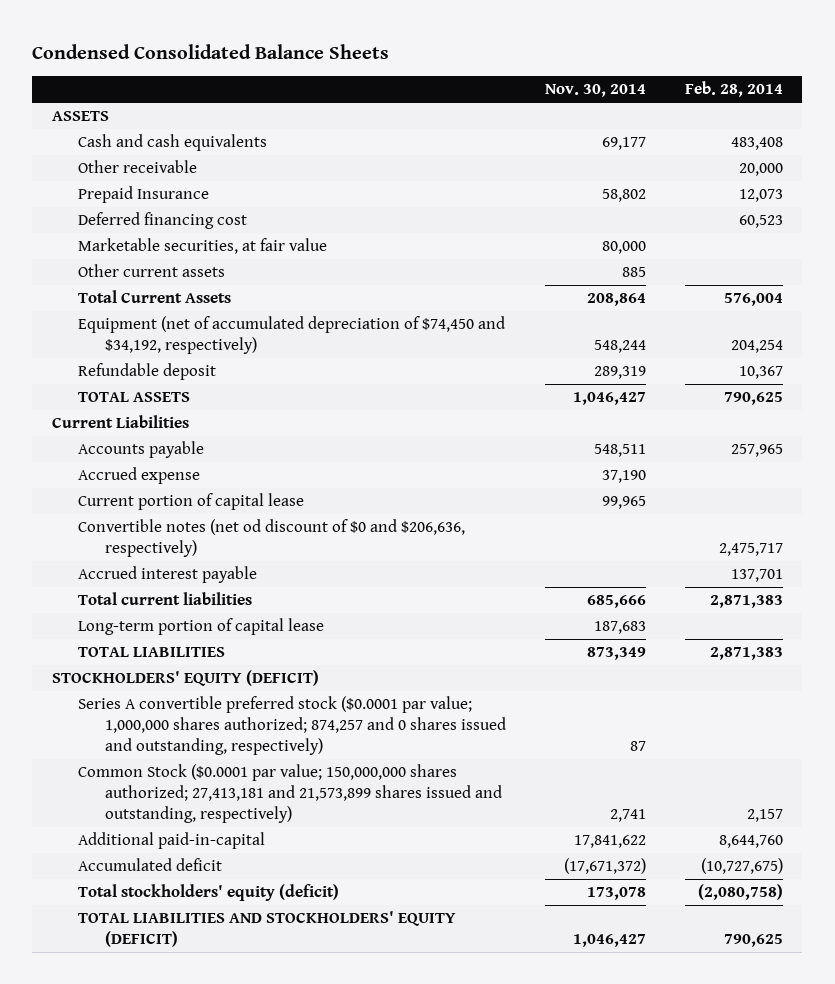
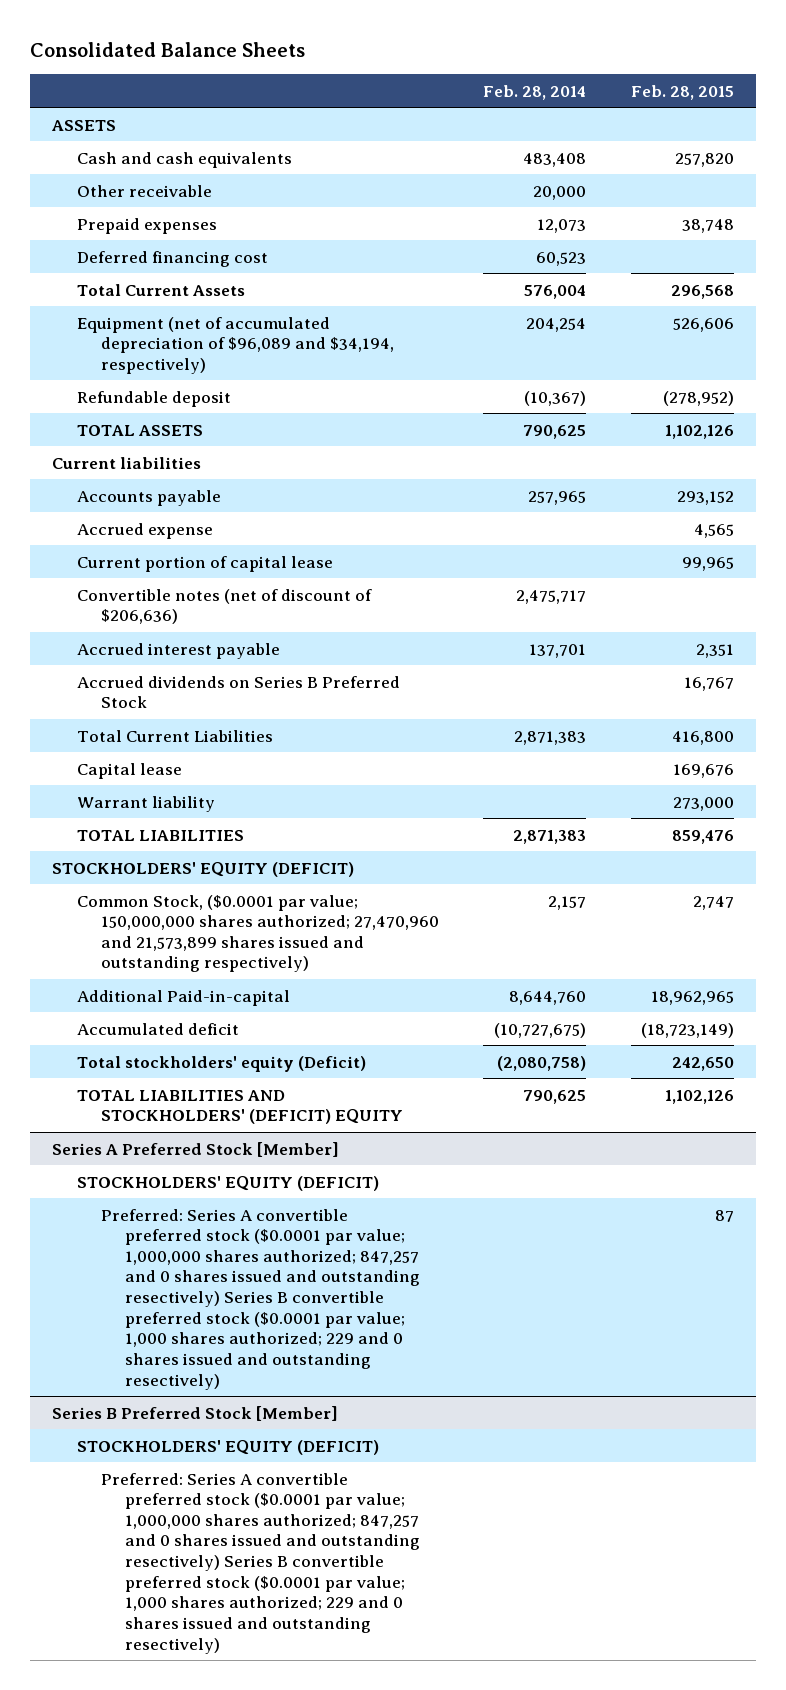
- Condensed Consolidated Balance Sheets
+ Consolidated Balance Sheets
- | Nov. 30, 2014 | Feb. 28, 2014
+ | Feb. 28, 2014 | Feb. 28, 2015
- Prepaid Insurance | 58,802 | 12,073
+ Prepaid expenses | 12,073 | 38,748
- Marketable securities, at fair value | 80,000 |
- Other current assets | 885 |
- Equipment (net of accumulated depreciation of $74,450 and $34,192, respectively) | 548,244 | 204,254
- Refundable deposit | 289,319 | 10,367
+ Equipment (net of accumulated depreciation of $96,089 and $34,194, respectively) | 204,254 | 526,606
+ Refundable deposit | (10,367) | (278,952)
- Current Liabilities
+ Current liabilities
- Convertible notes (net od discount of $0 and $206,636, respectively) | | 2,475,717
+ Convertible notes (net of discount of $206,636) | 2,475,717 |
- Total current liabilities | 685,666 | 2,871,383
- Long-term portion of capital lease | 187,683 |
+ Accrued dividends on Series B Preferred Stock | | 16,767
+ Total Current Liabilities | 2,871,383 | 416,800
+ Capital lease | | 169,676
+ Warrant liability | | 273,000
- Series A convertible preferred stock ($0.0001 par value; 1,000,000 shares authorized; 874,257 and 0 shares issued and outstanding, respectively) | 87 |
- Common Stock ($0.0001 par value; 150,000,000 shares authorized; 27,413,181 and 21,573,899 shares issued and outstanding, respectively) | 2,741 | 2,157
- Additional paid-in-capital | 17,841,622 | 8,644,760
+ Common Stock, ($0.0001 par value; 150,000,000 shares authorized; 27,470,960 and 21,573,899 shares issued and outstanding respectively) | 2,157 | 2,747
+ Additional Paid-in-capital | 8,644,760 | 18,962,965
- Total stockholders' equity (deficit) | 173,078 | (2,080,758)
- TOTAL LIABILITIES AND STOCKHOLDERS' EQUITY (DEFICIT) | 1,046,427 | 790,625
+ Total stockholders' equity (Deficit) | (2,080,758) | 242,650
+ TOTAL LIABILITIES AND STOCKHOLDERS' (DEFICIT) EQUITY | 790,625 | 1,102,126
+ Series A Preferred Stock [Member]
+ STOCKHOLDERS' EQUITY (DEFICIT)
+ Preferred: Series A convertible preferred stock ($0.0001 par value; 1,000,000 shares authorized; 847,257 and 0 shares issued and outstanding resectively) Series B convertible preferred stock ($0.0001 par value; 1,000 shares authorized; 229 and 0 shares issued and outstanding resectively) | | 87
+ Series B Preferred Stock [Member]
+ STOCKHOLDERS' EQUITY (DEFICIT)
+ Preferred: Series A convertible preferred stock ($0.0001 par value; 1,000,000 shares authorized; 847,257 and 0 shares issued and outstanding resectively) Series B convertible preferred stock ($0.0001 par value; 1,000 shares authorized; 229 and 0 shares issued and outstanding resectively)

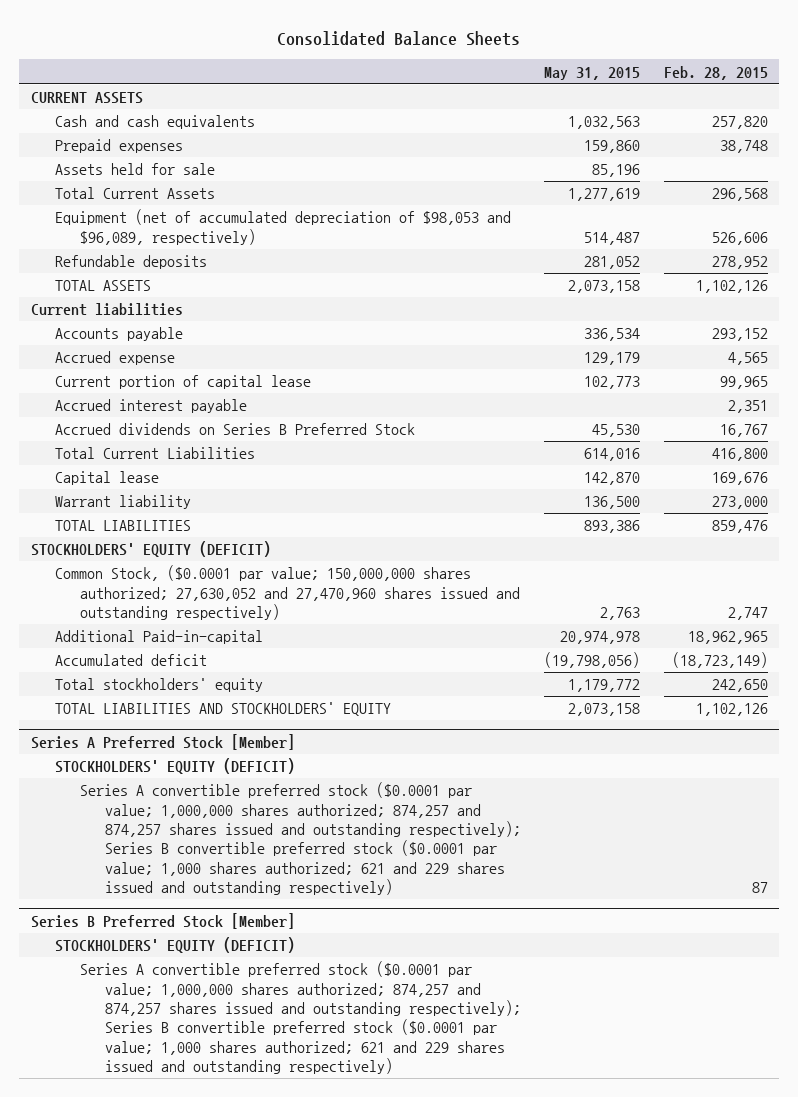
- | Feb. 28, 2014 | Feb. 28, 2015
+ | May 31, 2015 | Feb. 28, 2015
- ASSETS
+ CURRENT ASSETS
- Other receivable | 20,000 |
- Deferred financing cost | 60,523 |
+ Assets held for sale | 85,196 |
- Equipment (net of accumulated depreciation of $96,089 and $34,194, respectively) | 204,254 | 526,606
- Refundable deposit | (10,367) | (278,952)
+ Equipment (net of accumulated depreciation of $98,053 and $96,089, respectively) | 514,487 | 526,606
+ Refundable deposits | 281,052 | 278,952
- Convertible notes (net of discount of $206,636) | 2,475,717 |
- Common Stock, ($0.0001 par value; 150,000,000 shares authorized; 27,470,960 and 21,573,899 shares issued and outstanding respectively) | 2,157 | 2,747
+ Common Stock, ($0.0001 par value; 150,000,000 shares authorized; 27,630,052 and 27,470,960 shares issued and outstanding respectively) | 2,763 | 2,747
- Total stockholders' equity (Deficit) | (2,080,758) | 242,650
- TOTAL LIABILITIES AND STOCKHOLDERS' (DEFICIT) EQUITY | 790,625 | 1,102,126
+ Total stockholders' equity | 1,179,772 | 242,650
+ TOTAL LIABILITIES AND STOCKHOLDERS' EQUITY | 2,073,158 | 1,102,126
@ Series A Preferred Stock [Member]
- Preferred: Series A convertible preferred stock ($0.0001 par value; 1,000,000 shares authorized; 847,257 and 0 shares issued and outstanding resectively) Series B convertible preferred stock ($0.0001 par value; 1,000 shares authorized; 229 and 0 shares issued and outstanding resectively) | | 87
+ Series A convertible preferred stock ($0.0001 par value; 1,000,000 shares authorized; 874,257 and 874,257 shares issued and outstanding respectively); Series B convertible preferred stock ($0.0001 par value; 1,000 shares authorized; 621 and 229 shares issued and outstanding respectively) | | 87
@ Series B Preferred Stock [Member]
- Preferred: Series A convertible preferred stock ($0.0001 par value; 1,000,000 shares authorized; 847,257 and 0 shares issued and outstanding resectively) Series B convertible preferred stock ($0.0001 par value; 1,000 shares authorized; 229 and 0 shares issued and outstanding resectively)
+ Series A convertible preferred stock ($0.0001 par value; 1,000,000 shares authorized; 874,257 and 874,257 shares issued and outstanding respectively); Series B convertible preferred stock ($0.0001 par value; 1,000 shares authorized; 621 and 229 shares issued and outstanding respectively)

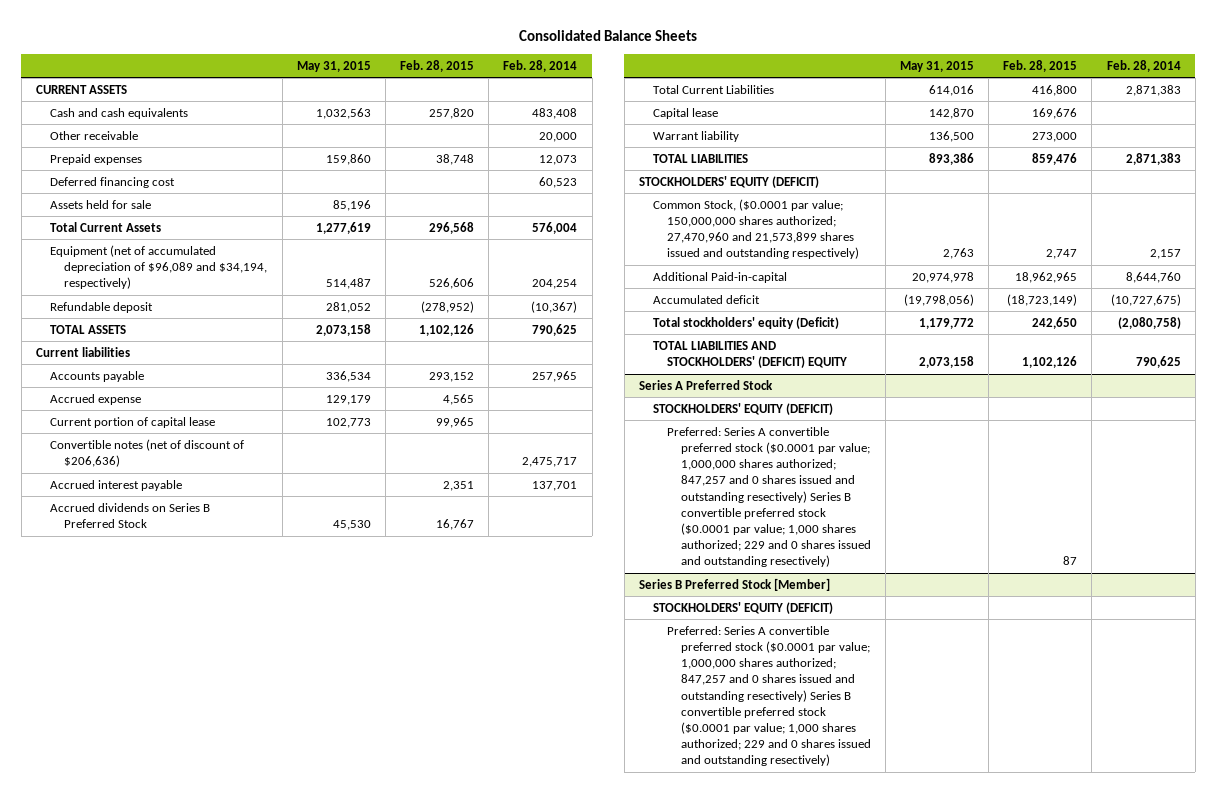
- | May 31, 2015 | Feb. 28, 2015
+ | May 31, 2015 | Feb. 28, 2015 | Feb. 28, 2014
+ Other receivable | | | 20,000
+ Deferred financing cost | | | 60,523
- Equipment (net of accumulated depreciation of $98,053 and $96,089, respectively) | 514,487 | 526,606
- Refundable deposits | 281,052 | 278,952
+ Equipment (net of accumulated depreciation of $96,089 and $34,194, respectively) | 514,487 | 526,606 | 204,254
+ Refundable deposit | 281,052 | (278,952) | (10,367)
+ Convertible notes (net of discount of $206,636) | | | 2,475,717
- Common Stock, ($0.0001 par value; 150,000,000 shares authorized; 27,630,052 and 27,470,960 shares issued and outstanding respectively) | 2,763 | 2,747
+ Common Stock, ($0.0001 par value; 150,000,000 shares authorized; 27,470,960 and 21,573,899 shares issued and outstanding respectively) | 2,763 | 2,747 | 2,157
- Total stockholders' equity | 1,179,772 | 242,650
- TOTAL LIABILITIES AND STOCKHOLDERS' EQUITY | 2,073,158 | 1,102,126
- Series A Preferred Stock [Member]
+ Total stockholders' equity (Deficit) | 1,179,772 | 242,650 | (2,080,758)
+ TOTAL LIABILITIES AND STOCKHOLDERS' (DEFICIT) EQUITY | 2,073,158 | 1,102,126 | 790,625
+ Series A Preferred Stock
- Series A convertible preferred stock ($0.0001 par value; 1,000,000 shares authorized; 874,257 and 874,257 shares issued and outstanding respectively); Series B convertible preferred stock ($0.0001 par value; 1,000 shares authorized; 621 and 229 shares issued and outstanding respectively) | | 87
+ Preferred: Series A convertible preferred stock ($0.0001 par value; 1,000,000 shares authorized; 847,257 and 0 shares issued and outstanding resectively) Series B convertible preferred stock ($0.0001 par value; 1,000 shares authorized; 229 and 0 shares issued and outstanding resectively) | | 87 |
@ Series B Preferred Stock [Member]
- Series A convertible preferred stock ($0.0001 par value; 1,000,000 shares authorized; 874,257 and 874,257 shares issued and outstanding respectively); Series B convertible preferred stock ($0.0001 par value; 1,000 shares authorized; 621 and 229 shares issued and outstanding respectively)
+ Preferred: Series A convertible preferred stock ($0.0001 par value; 1,000,000 shares authorized; 847,257 and 0 shares issued and outstanding resectively) Series B convertible preferred stock ($0.0001 par value; 1,000 shares authorized; 229 and 0 shares issued and outstanding resectively)

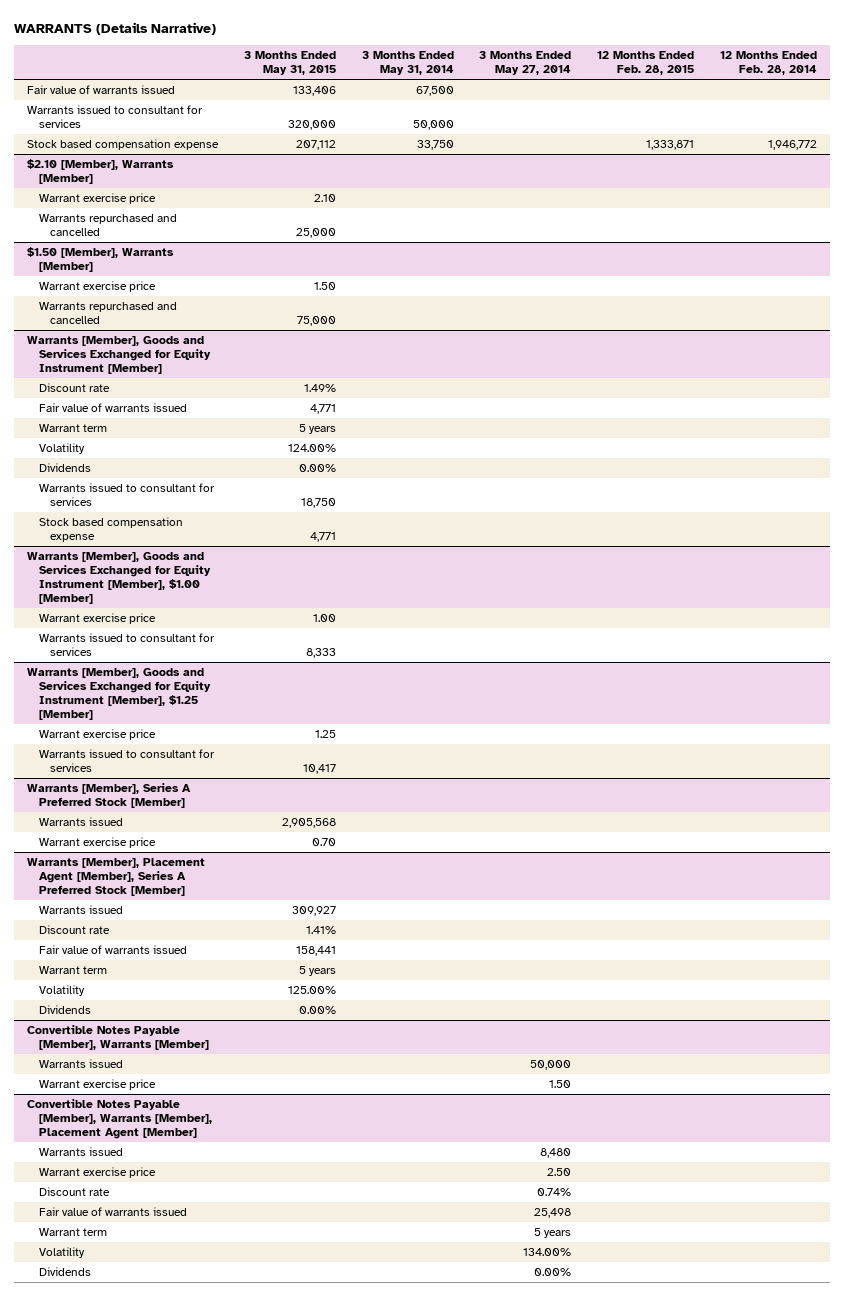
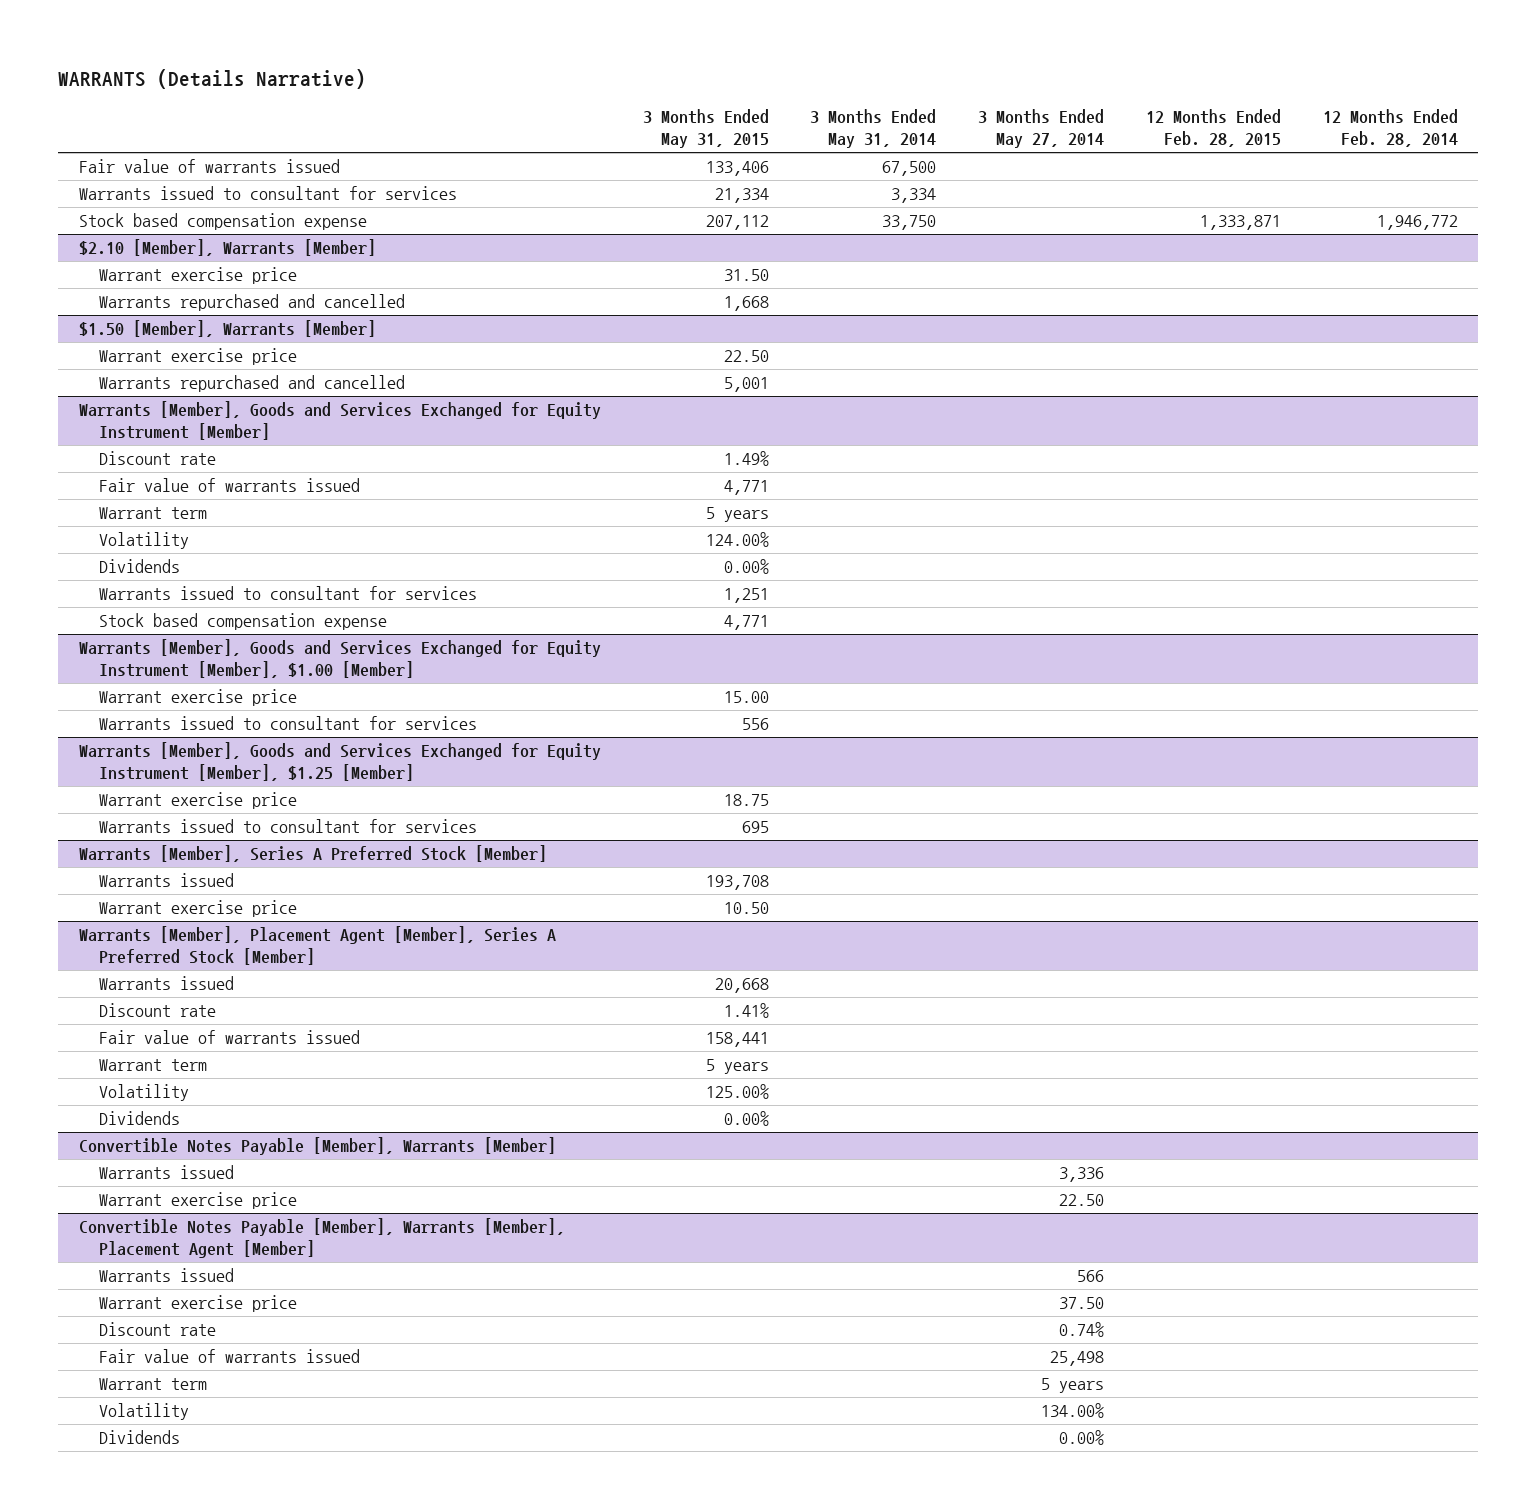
- Warrants issued to consultant for services | 320,000 | 50,000 | | |
+ Warrants issued to consultant for services | 21,334 | 3,334 | | |
@ $2.10 [Member], Warrants [Member]
- Warrant exercise price | 2.10 | | | |
- Warrants repurchased and cancelled | 25,000 | | | |
+ Warrant exercise price | 31.50 | | | |
+ Warrants repurchased and cancelled | 1,668 | | | |
@ $1.50 [Member], Warrants [Member]
- Warrant exercise price | 1.50 | | | |
- Warrants repurchased and cancelled | 75,000 | | | |
+ Warrant exercise price | 22.50 | | | |
+ Warrants repurchased and cancelled | 5,001 | | | |
@ Warrants [Member], Goods and Services Exchanged for Equity Instrument [Member]
- Warrants issued to consultant for services | 18,750 | | | |
+ Warrants issued to consultant for services | 1,251 | | | |
@ Warrants [Member], Goods and Services Exchanged for Equity Instrument [Member], $1.00 [Member]
- Warrant exercise price | 1.00 | | | |
- Warrants issued to consultant for services | 8,333 | | | |
+ Warrant exercise price | 15.00 | | | |
+ Warrants issued to consultant for services | 556 | | | |
@ Warrants [Member], Goods and Services Exchanged for Equity Instrument [Member], $1.25 [Member]
- Warrant exercise price | 1.25 | | | |
- Warrants issued to consultant for services | 10,417 | | | |
+ Warrant exercise price | 18.75 | | | |
+ Warrants issued to consultant for services | 695 | | | |
@ Warrants [Member], Series A Preferred Stock [Member]
- Warrants issued | 2,905,568 | | | |
- Warrant exercise price | 0.70 | | | |
+ Warrants issued | 193,708 | | | |
+ Warrant exercise price | 10.50 | | | |
@ Warrants [Member], Placement Agent [Member], Series A Preferred Stock [Member]
- Warrants issued | 309,927 | | | |
+ Warrants issued | 20,668 | | | |
@ Convertible Notes Payable [Member], Warrants [Member]
- Warrants issued | | | 50,000 | |
- Warrant exercise price | | | 1.50 | |
+ Warrants issued | | | 3,336 | |
+ Warrant exercise price | | | 22.50 | |
@ Convertible Notes Payable [Member], Warrants [Member], Placement Agent [Member]
- Warrants issued | | | 8,480 | |
- Warrant exercise price | | | 2.50 | |
+ Warrants issued | | | 566 | |
+ Warrant exercise price | | | 37.50 | |

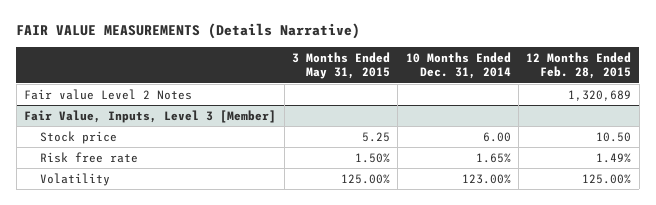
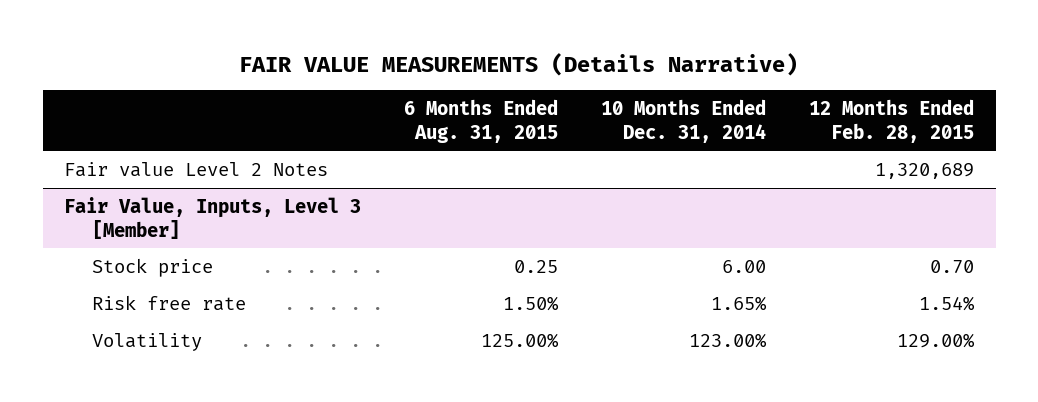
- | 3 Months Ended May 31, 2015 | 10 Months Ended Dec. 31, 2014 | 12 Months Ended Feb. 28, 2015
+ | 6 Months Ended Aug. 31, 2015 | 10 Months Ended Dec. 31, 2014 | 12 Months Ended Feb. 28, 2015
@ Fair Value, Inputs, Level 3 [Member]
- Stock price | 5.25 | 6.00 | 10.50
- Risk free rate | 1.50% | 1.65% | 1.49%
- Volatility | 125.00% | 123.00% | 125.00%
+ Stock price | 0.25 | 6.00 | 0.70
+ Risk free rate | 1.50% | 1.65% | 1.54%
+ Volatility | 125.00% | 123.00% | 129.00%

